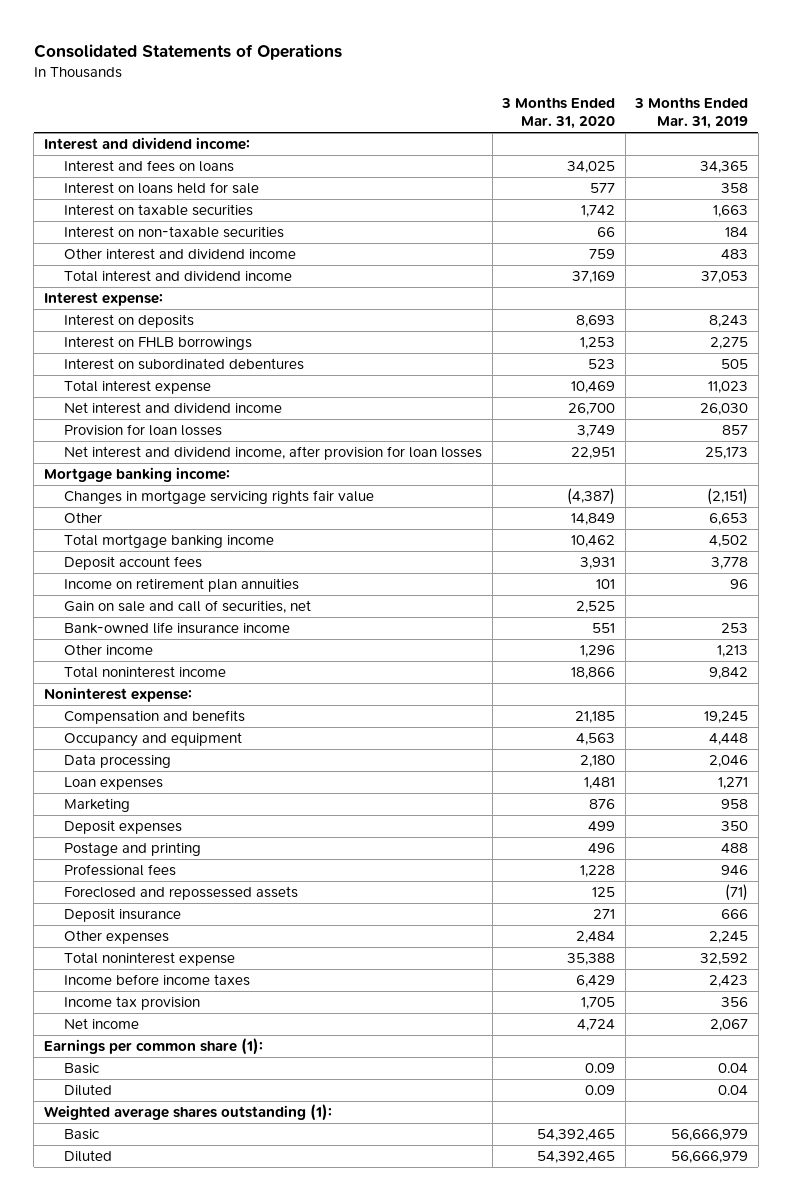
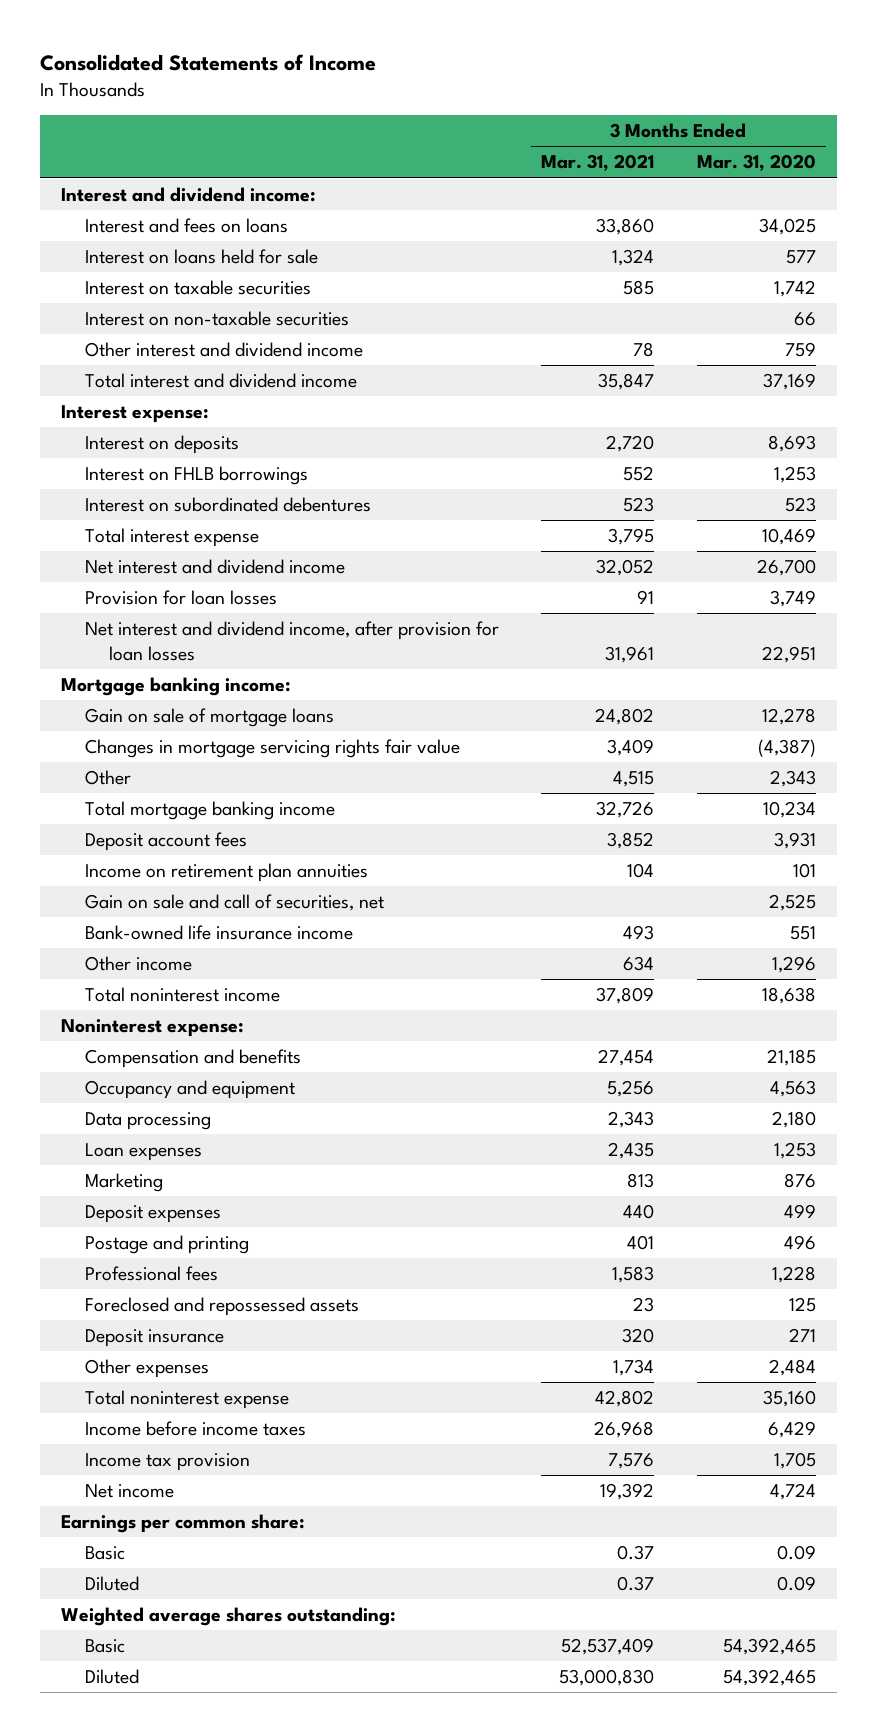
- Consolidated Statements of Operations
+ Consolidated Statements of Income
- | 3 Months Ended Mar. 31, 2020 | 3 Months Ended Mar. 31, 2019
+ | 3 Months Ended Mar. 31, 2021 | 3 Months Ended Mar. 31, 2020
+ Gain on sale of mortgage loans | 24,802 | 12,278
- Other | 14,849 | 6,653
- Total mortgage banking income | 10,462 | 4,502
+ Other | 4,515 | 2,343
+ Total mortgage banking income | 32,726 | 10,234
- Total noninterest income | 18,866 | 9,842
+ Total noninterest income | 37,809 | 18,638
- Loan expenses | 1,481 | 1,271
+ Loan expenses | 2,435 | 1,253
- Total noninterest expense | 35,388 | 32,592
+ Total noninterest expense | 42,802 | 35,160
- Earnings per common share (1):
+ Earnings per common share:
- Weighted average shares outstanding (1):
+ Weighted average shares outstanding:

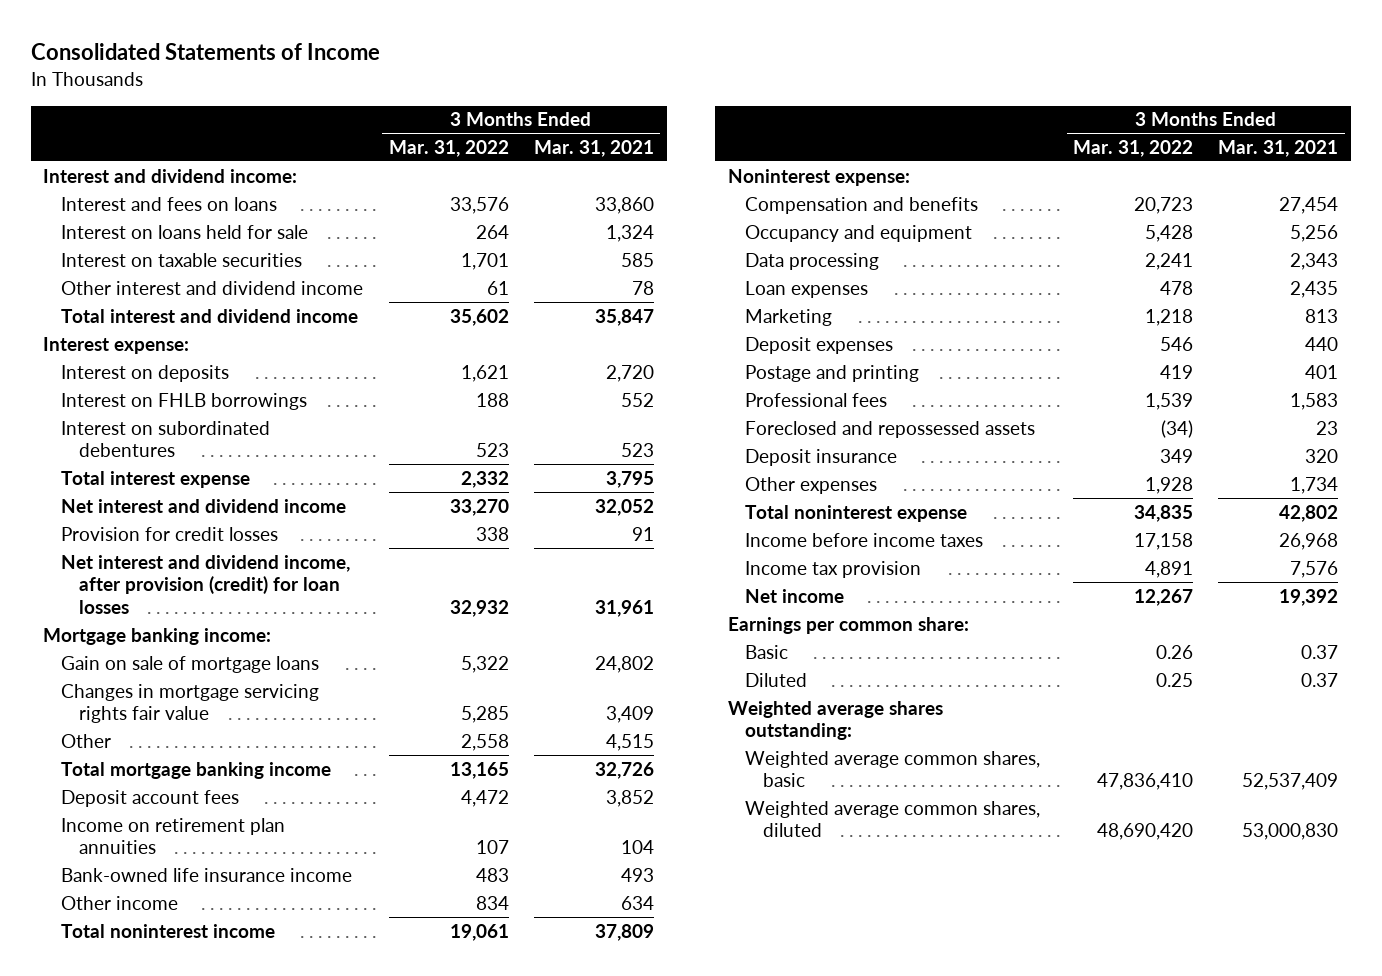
- | 3 Months Ended Mar. 31, 2021 | 3 Months Ended Mar. 31, 2020
+ | 3 Months Ended Mar. 31, 2022 | 3 Months Ended Mar. 31, 2021
- Interest on non-taxable securities | | 66
- Provision for loan losses | 91 | 3,749
- Net interest and dividend income, after provision for loan losses | 31,961 | 22,951
+ Provision for credit losses | 338 | 91
+ Net interest and dividend income, after provision (credit) for loan losses | 32,932 | 31,961
- Gain on sale and call of securities, net | | 2,525
- Basic | 52,537,409 | 54,392,465
- Diluted | 53,000,830 | 54,392,465
+ Weighted average common shares, basic | 47,836,410 | 52,537,409
+ Weighted average common shares, diluted | 48,690,420 | 53,000,830

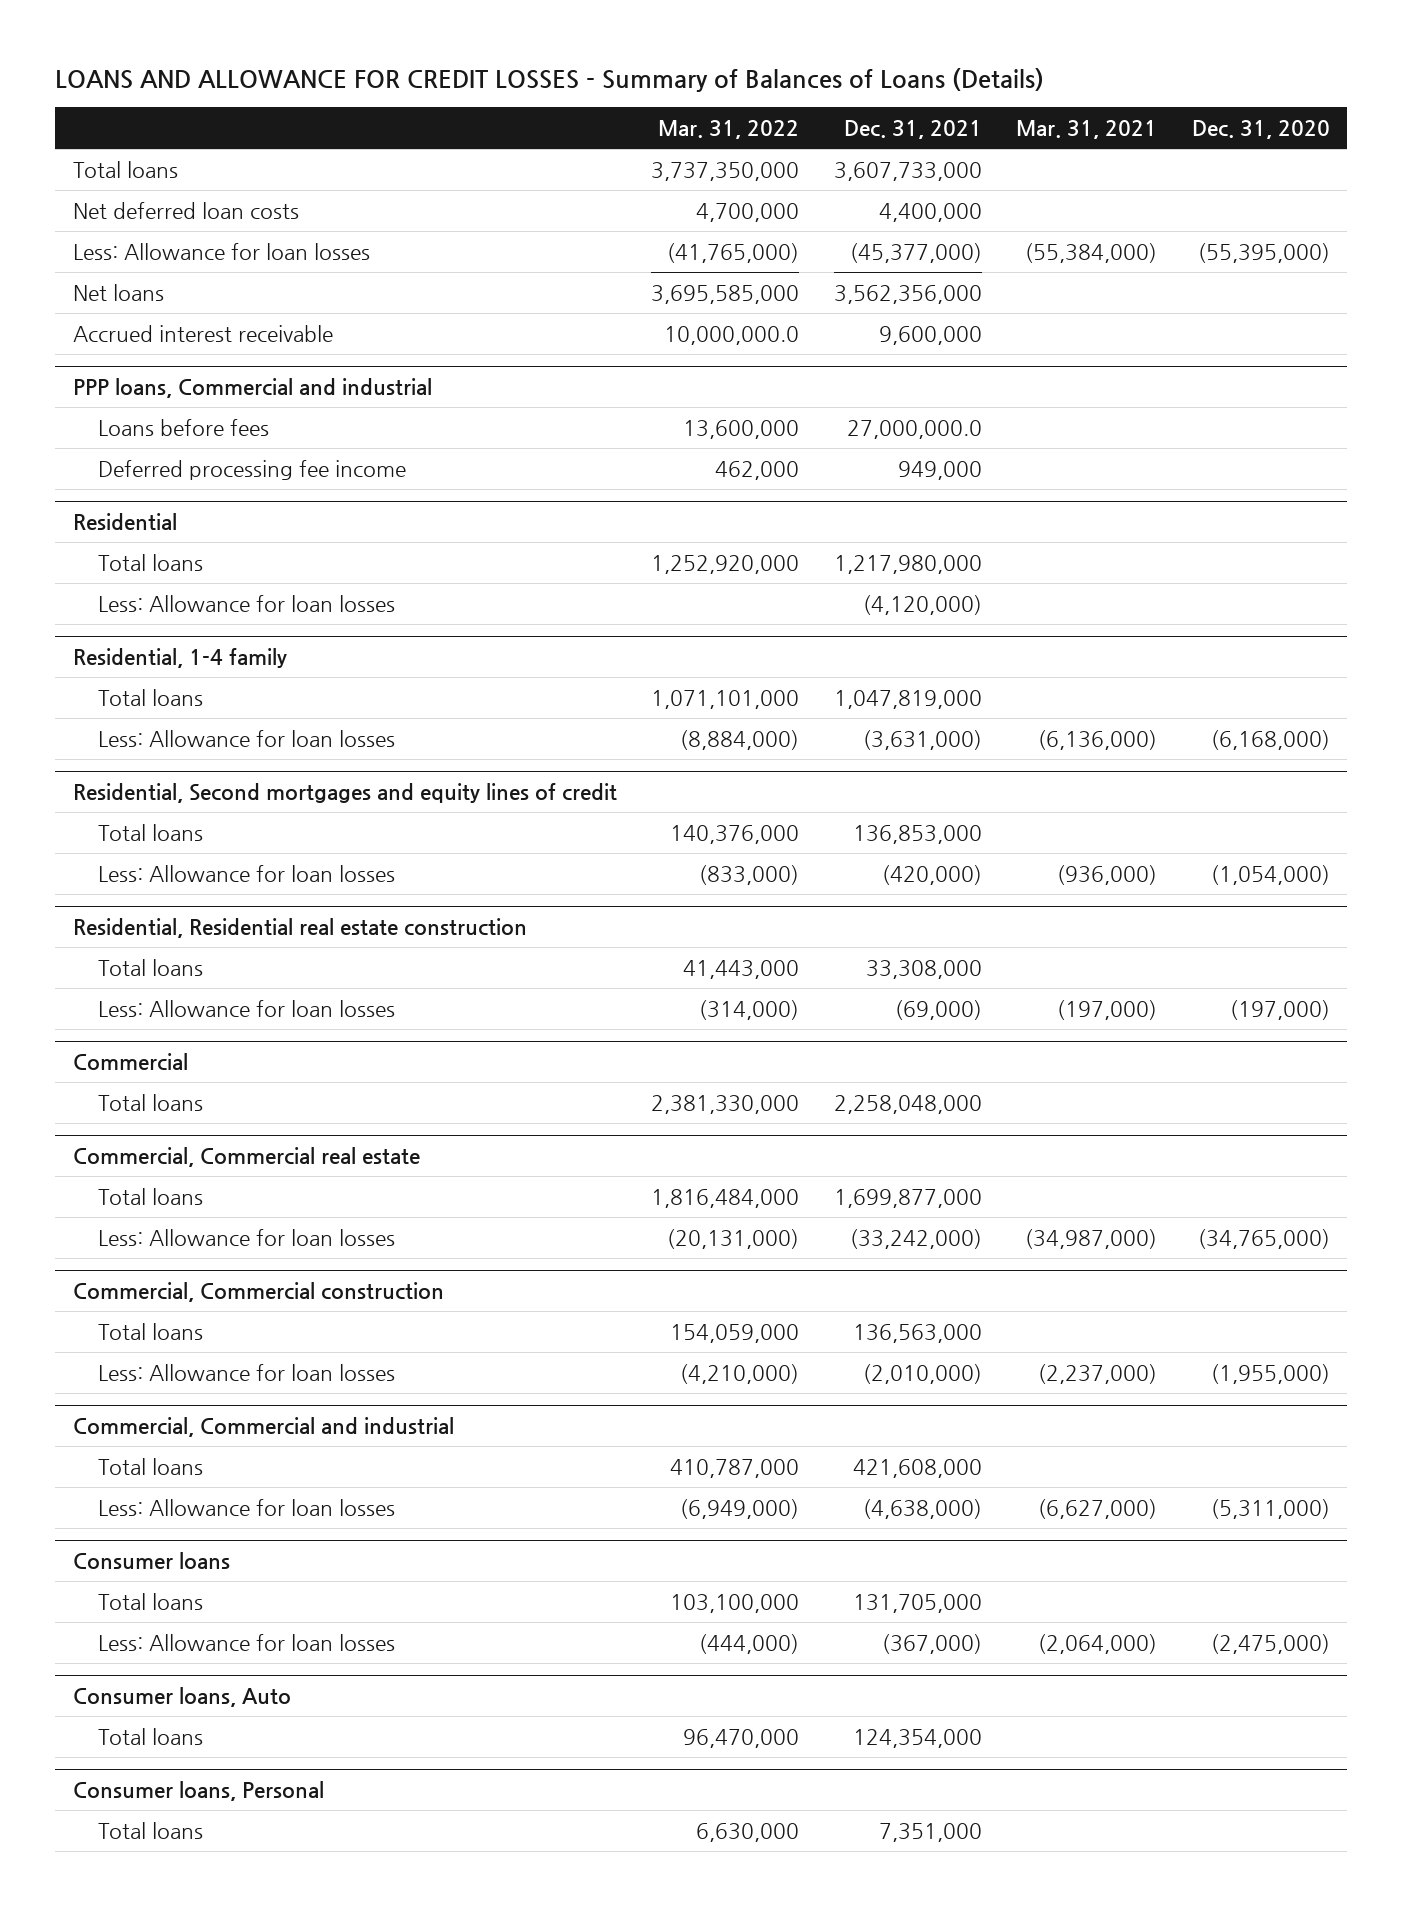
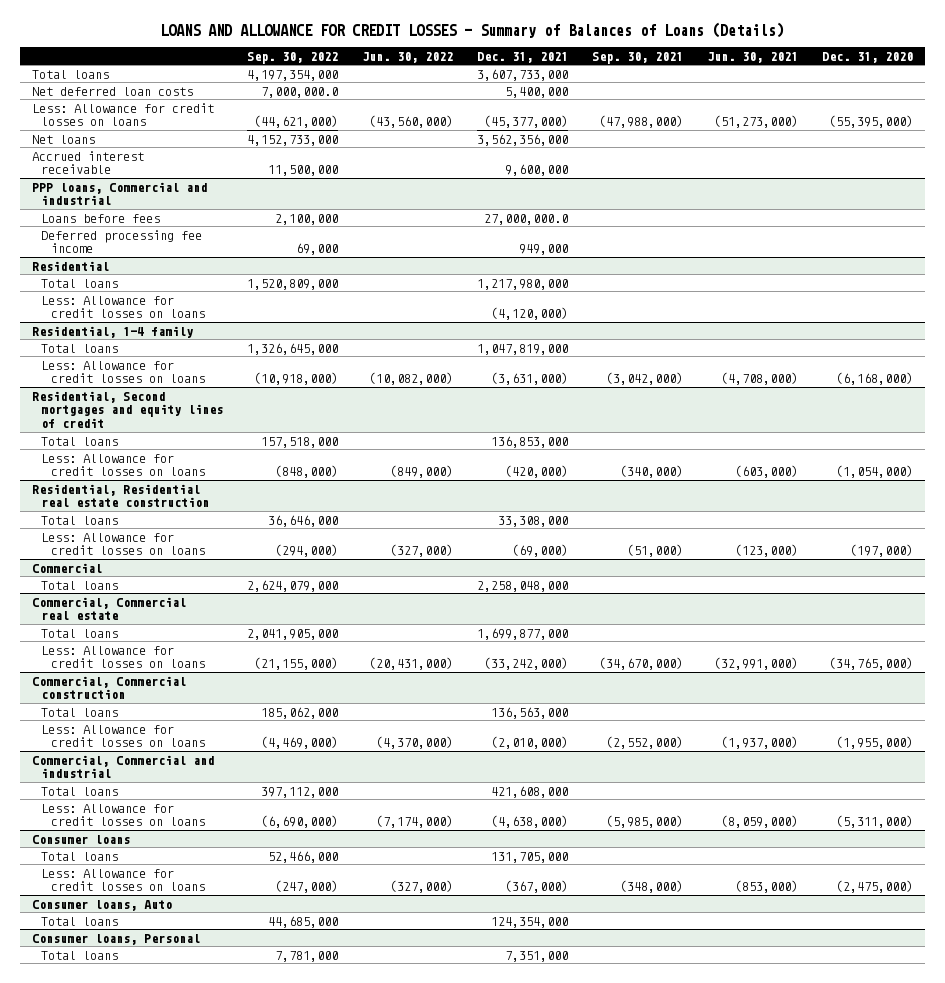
- | Mar. 31, 2022 | Dec. 31, 2021 | Mar. 31, 2021 | Dec. 31, 2020
+ | Sep. 30, 2022 | Jun. 30, 2022 | Dec. 31, 2021 | Sep. 30, 2021 | Jun. 30, 2021 | Dec. 31, 2020
- Net deferred loan costs | 4,700,000 | 4,400,000 | |
- Less: Allowance for loan losses | (41,765,000) | (45,377,000) | (55,384,000) | (55,395,000)
+ Net deferred loan costs | 7,000,000.0 | | 5,400,000 | | |
+ Less: Allowance for credit losses on loans | (44,621,000) | (43,560,000) | (45,377,000) | (47,988,000) | (51,273,000) | (55,395,000)
@ Residential
- Less: Allowance for loan losses | | (4,120,000) | |
+ Less: Allowance for credit losses on loans | | | (4,120,000) | | |
@ Residential, 1-4 family
- Less: Allowance for loan losses | (8,884,000) | (3,631,000) | (6,136,000) | (6,168,000)
+ Less: Allowance for credit losses on loans | (10,918,000) | (10,082,000) | (3,631,000) | (3,042,000) | (4,708,000) | (6,168,000)
@ Residential, Second mortgages and equity lines of credit
- Less: Allowance for loan losses | (833,000) | (420,000) | (936,000) | (1,054,000)
+ Less: Allowance for credit losses on loans | (848,000) | (849,000) | (420,000) | (340,000) | (603,000) | (1,054,000)
@ Residential, Residential real estate construction
- Less: Allowance for loan losses | (314,000) | (69,000) | (197,000) | (197,000)
+ Less: Allowance for credit losses on loans | (294,000) | (327,000) | (69,000) | (51,000) | (123,000) | (197,000)
@ Commercial, Commercial real estate
- Less: Allowance for loan losses | (20,131,000) | (33,242,000) | (34,987,000) | (34,765,000)
+ Less: Allowance for credit losses on loans | (21,155,000) | (20,431,000) | (33,242,000) | (34,670,000) | (32,991,000) | (34,765,000)
@ Commercial, Commercial construction
- Less: Allowance for loan losses | (4,210,000) | (2,010,000) | (2,237,000) | (1,955,000)
+ Less: Allowance for credit losses on loans | (4,469,000) | (4,370,000) | (2,010,000) | (2,552,000) | (1,937,000) | (1,955,000)
@ Commercial, Commercial and industrial
- Less: Allowance for loan losses | (6,949,000) | (4,638,000) | (6,627,000) | (5,311,000)
+ Less: Allowance for credit losses on loans | (6,690,000) | (7,174,000) | (4,638,000) | (5,985,000) | (8,059,000) | (5,311,000)
@ Consumer loans
- Less: Allowance for loan losses | (444,000) | (367,000) | (2,064,000) | (2,475,000)
+ Less: Allowance for credit losses on loans | (247,000) | (327,000) | (367,000) | (348,000) | (853,000) | (2,475,000)

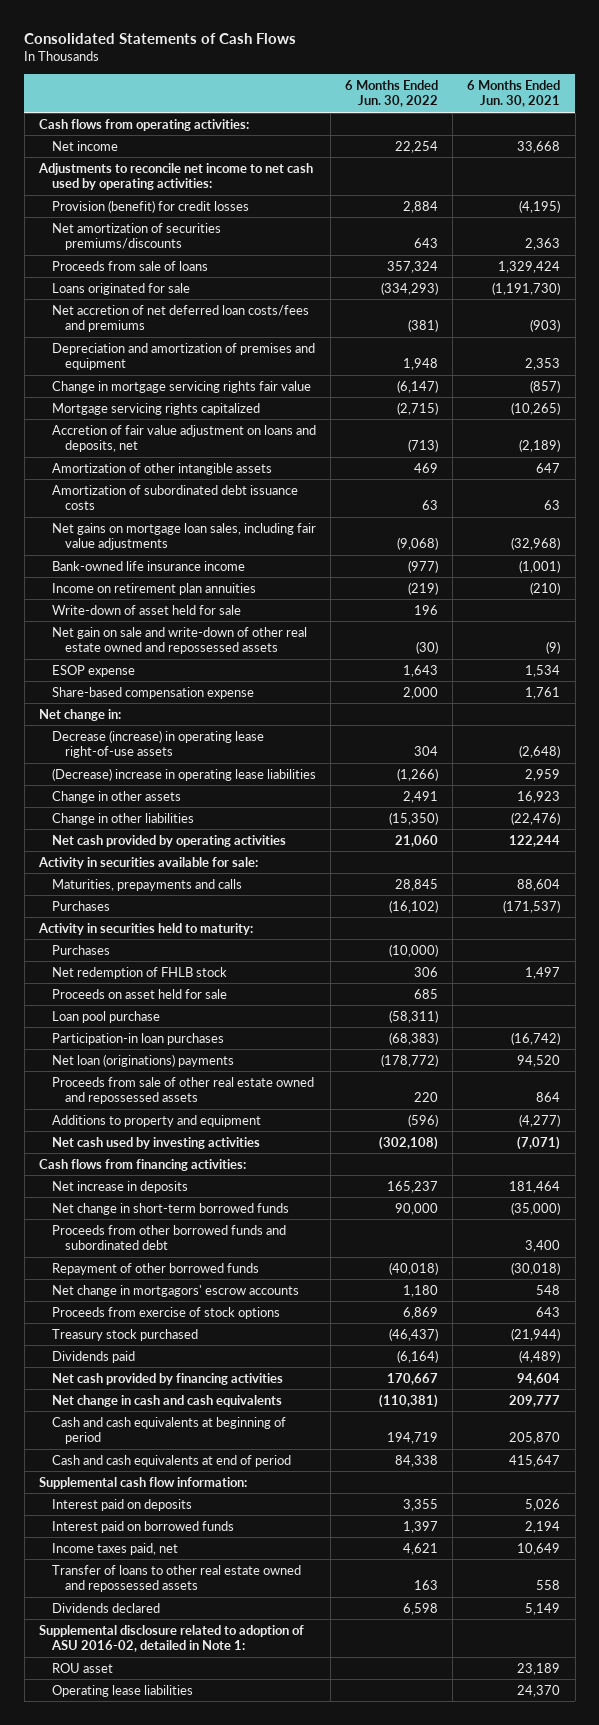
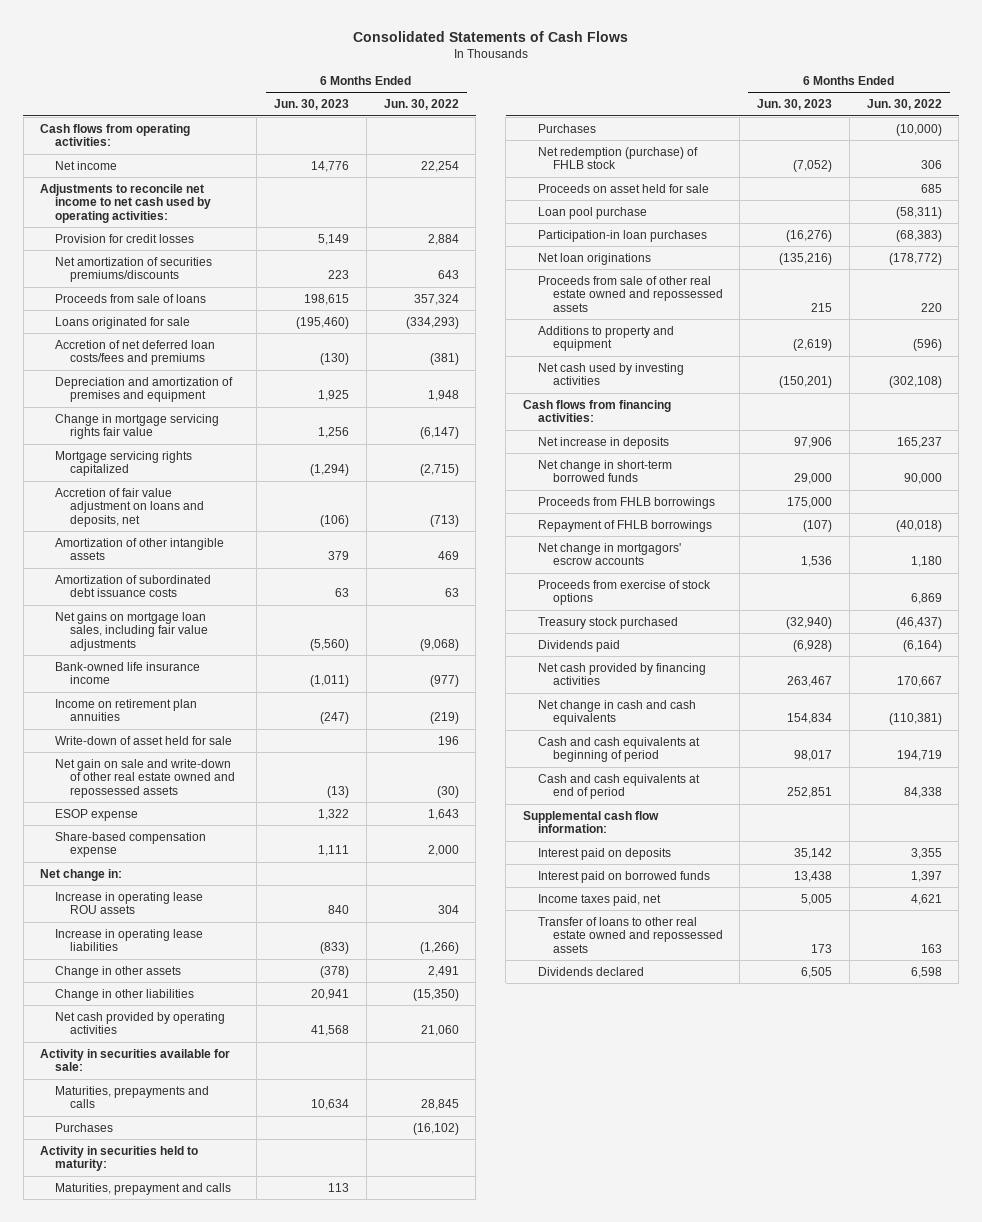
- | 6 Months Ended Jun. 30, 2022 | 6 Months Ended Jun. 30, 2021
+ | 6 Months Ended Jun. 30, 2023 | 6 Months Ended Jun. 30, 2022
- Provision (benefit) for credit losses | 2,884 | (4,195)
+ Provision for credit losses | 5,149 | 2,884
- Net accretion of net deferred loan costs/fees and premiums | (381) | (903)
+ Accretion of net deferred loan costs/fees and premiums | (130) | (381)
- Decrease (increase) in operating lease right-of-use assets | 304 | (2,648)
- (Decrease) increase in operating lease liabilities | (1,266) | 2,959
+ Increase in operating lease ROU assets | 840 | 304
+ Increase in operating lease liabilities | (833) | (1,266)
+ Maturities, prepayment and calls | 113 |
- Net redemption of FHLB stock | 306 | 1,497
+ Net redemption (purchase) of FHLB stock | (7,052) | 306
- Net loan (originations) payments | (178,772) | 94,520
+ Net loan originations | (135,216) | (178,772)
- Proceeds from other borrowed funds and subordinated debt | | 3,400
- Repayment of other borrowed funds | (40,018) | (30,018)
+ Proceeds from FHLB borrowings | 175,000 |
+ Repayment of FHLB borrowings | (107) | (40,018)
- Supplemental disclosure related to adoption of ASU 2016-02, detailed in Note 1:
- ROU asset | | 23,189
- Operating lease liabilities | | 24,370

